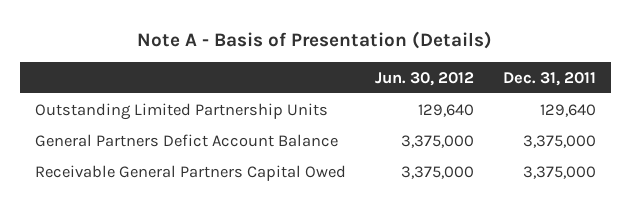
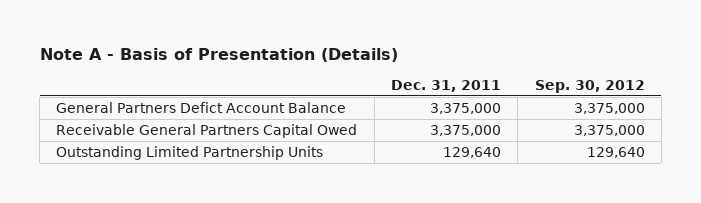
- | Jun. 30, 2012 | Dec. 31, 2011
+ | Dec. 31, 2011 | Sep. 30, 2012
moved down: Outstanding Limited Partnership Units | 129,640 | 129,640

